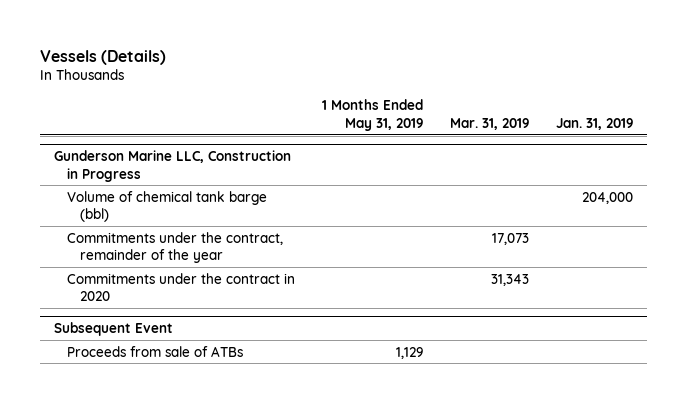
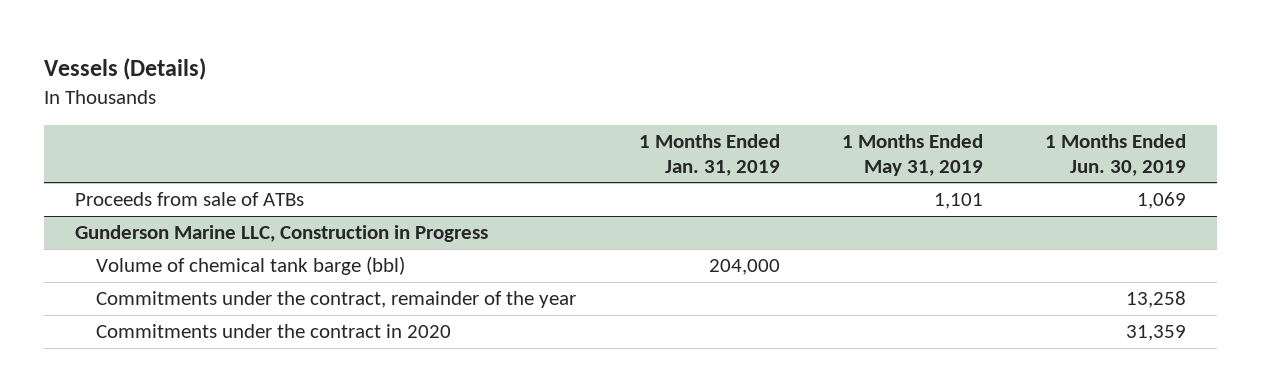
- | 1 Months Ended May 31, 2019 | Mar. 31, 2019 | Jan. 31, 2019
+ | 1 Months Ended Jan. 31, 2019 | 1 Months Ended May 31, 2019 | 1 Months Ended Jun. 30, 2019
+ Proceeds from sale of ATBs | | 1,101 | 1,069
- Subsequent Event
- Proceeds from sale of ATBs | 1,129 | |

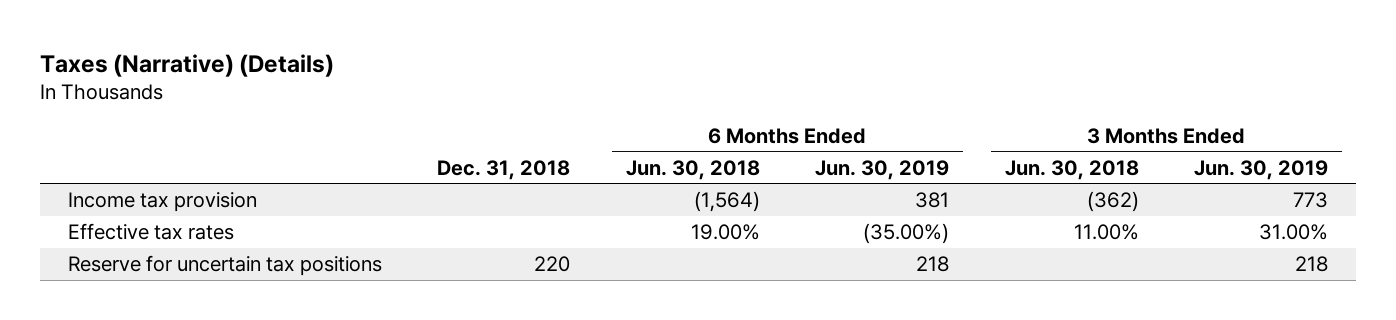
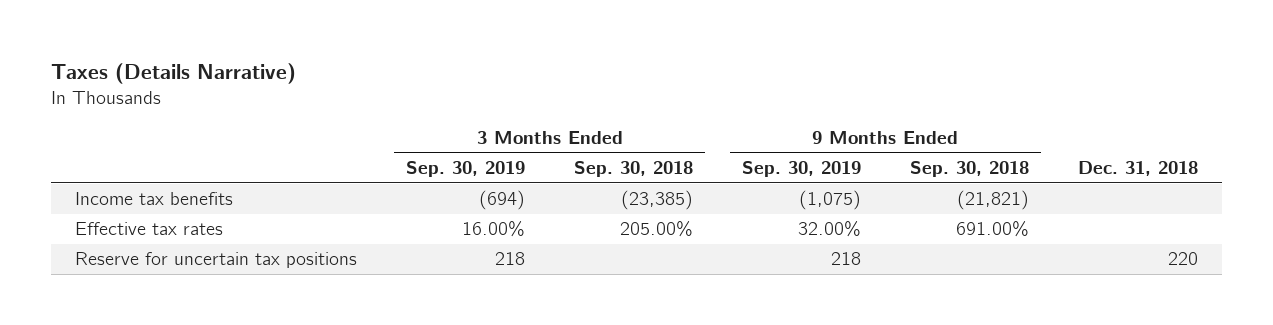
- Taxes (Narrative) (Details)
+ Taxes (Details Narrative)
- | Dec. 31, 2018 | 6 Months Ended Jun. 30, 2018 | 6 Months Ended Jun. 30, 2019 | 3 Months Ended Jun. 30, 2018 | 3 Months Ended Jun. 30, 2019
+ | 3 Months Ended Sep. 30, 2019 | 3 Months Ended Sep. 30, 2018 | 9 Months Ended Sep. 30, 2019 | 9 Months Ended Sep. 30, 2018 | Dec. 31, 2018
- Income tax provision | | (1,564) | 381 | (362) | 773
+ Income tax benefits | (694) | (23,385) | (1,075) | (21,821) |

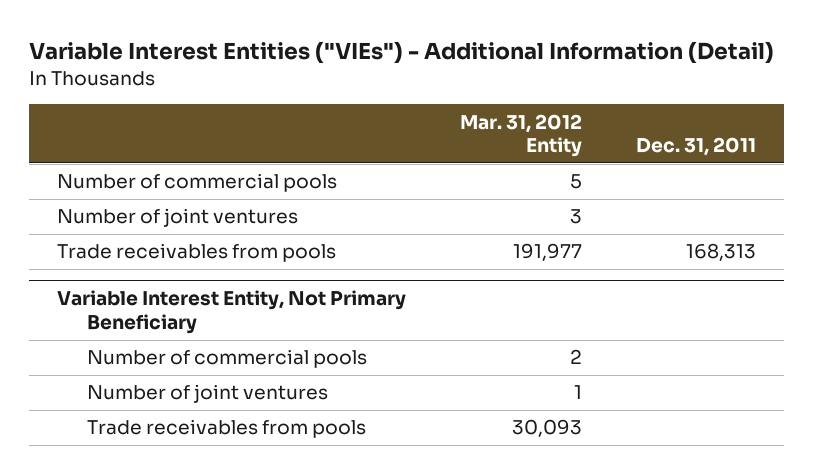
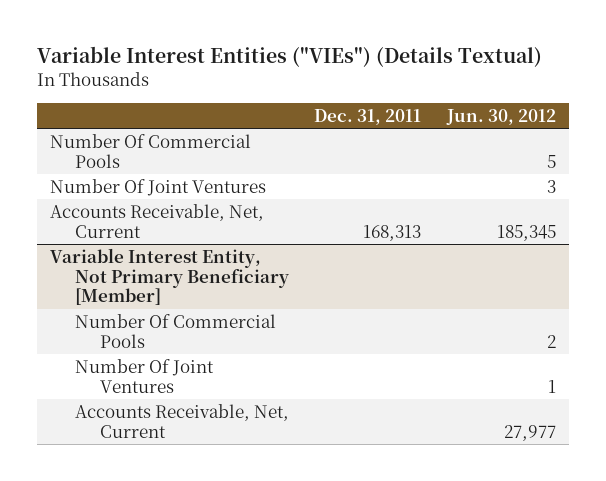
- Variable Interest Entities ("VIEs") - Additional Information (Detail)
+ Variable Interest Entities ("VIEs") (Details Textual)
- | Mar. 31, 2012 Entity | Dec. 31, 2011
+ | Dec. 31, 2011 | Jun. 30, 2012
- Number of commercial pools | 5 |
- Number of joint ventures | 3 |
- Trade receivables from pools | 191,977 | 168,313
- Variable Interest Entity, Not Primary Beneficiary
- Number of commercial pools | 2 |
- Number of joint ventures | 1 |
- Trade receivables from pools | 30,093 |
+ Number Of Commercial Pools | | 5
+ Number Of Joint Ventures | | 3
+ Accounts Receivable, Net, Current | 168,313 | 185,345
+ Variable Interest Entity, Not Primary Beneficiary [Member]
+ Number Of Commercial Pools | | 2
+ Number Of Joint Ventures | | 1
+ Accounts Receivable, Net, Current | | 27,977

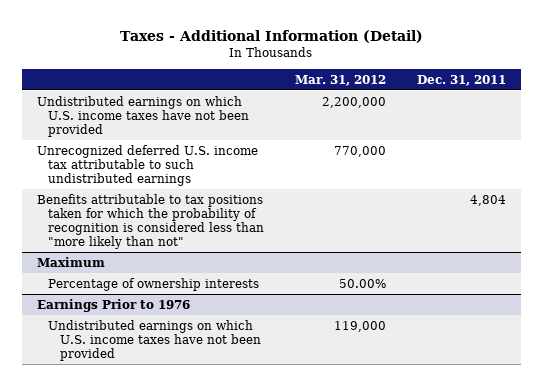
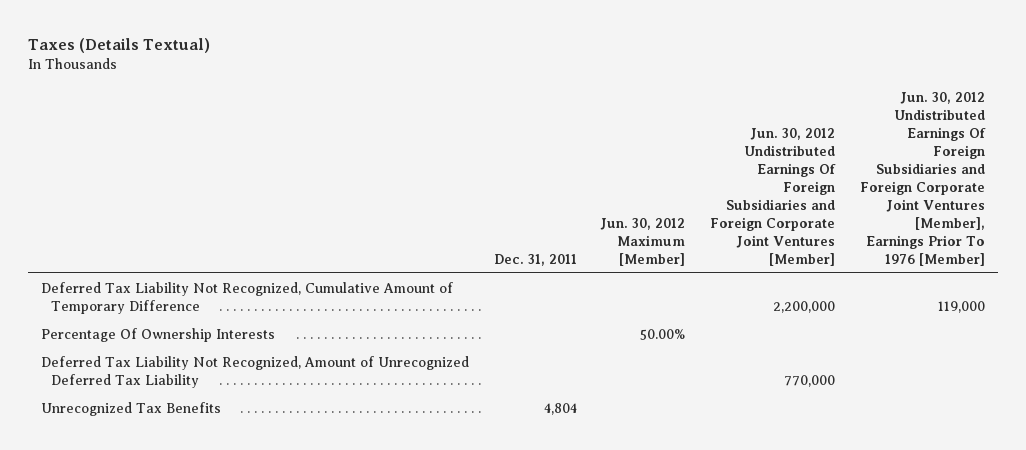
- Taxes - Additional Information (Detail)
+ Taxes (Details Textual)
- | Mar. 31, 2012 | Dec. 31, 2011
+ | Dec. 31, 2011 | Jun. 30, 2012 Maximum [Member] | Jun. 30, 2012 Undistributed Earnings Of Foreign Subsidiaries and Foreign Corporate Joint Ventures [Member] | Jun. 30, 2012 Undistributed Earnings Of Foreign Subsidiaries and Foreign Corporate Joint Ventures [Member], Earnings Prior To 1976 [Member]
- Undistributed earnings on which U.S. income taxes have not been provided | 2,200,000 |
- Unrecognized deferred U.S. income tax attributable to such undistributed earnings | 770,000 |
- Benefits attributable to tax positions taken for which the probability of recognition is considered less than "more likely than not" | | 4,804
- Maximum
- Percentage of ownership interests | 50.00% |
- Earnings Prior to 1976
- Undistributed earnings on which U.S. income taxes have not been provided | 119,000 |
+ Deferred Tax Liability Not Recognized, Cumulative Amount of Temporary Difference | | | 2,200,000 | 119,000
+ Percentage Of Ownership Interests | | 50.00% | |
+ Deferred Tax Liability Not Recognized, Amount of Unrecognized Deferred Tax Liability | | | 770,000 |
+ Unrecognized Tax Benefits | 4,804 | | |

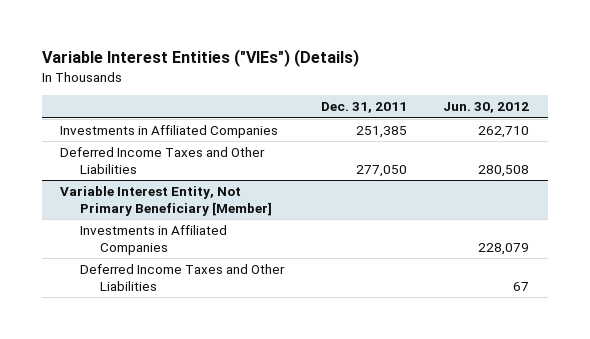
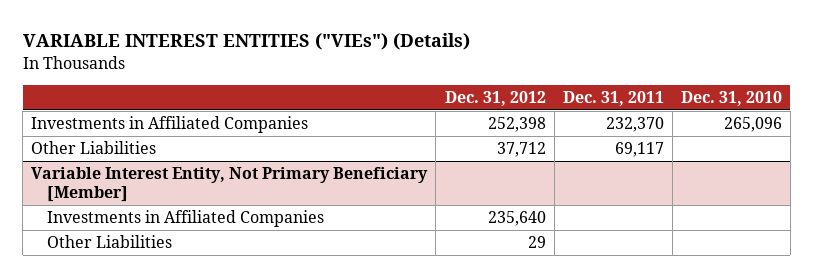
- Variable Interest Entities ("VIEs") (Details)
+ VARIABLE INTEREST ENTITIES ("VIEs") (Details)
- | Dec. 31, 2011 | Jun. 30, 2012
+ | Dec. 31, 2012 | Dec. 31, 2011 | Dec. 31, 2010
- Investments in Affiliated Companies | 251,385 | 262,710
- Deferred Income Taxes and Other Liabilities | 277,050 | 280,508
+ Investments in Affiliated Companies | 252,398 | 232,370 | 265,096
+ Other Liabilities | 37,712 | 69,117 |
@ Variable Interest Entity, Not Primary Beneficiary [Member]
- Deferred Income Taxes and Other Liabilities | | 67
+ Other Liabilities | 29 | |

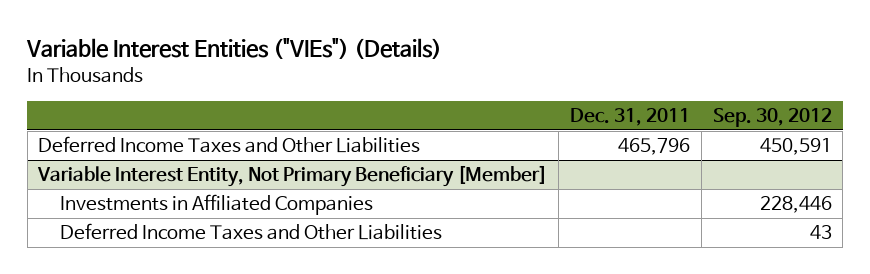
- VARIABLE INTEREST ENTITIES ("VIEs") (Details)
+ Variable Interest Entities ("VIEs") (Details)
- | Dec. 31, 2012 | Dec. 31, 2011 | Dec. 31, 2010
+ | Dec. 31, 2011 | Sep. 30, 2012
- Investments in Affiliated Companies | 252,398 | 232,370 | 265,096
- Other Liabilities | 37,712 | 69,117 |
+ Deferred Income Taxes and Other Liabilities | 465,796 | 450,591
@ Variable Interest Entity, Not Primary Beneficiary [Member]
- Other Liabilities | 29 | |
+ Deferred Income Taxes and Other Liabilities | | 43

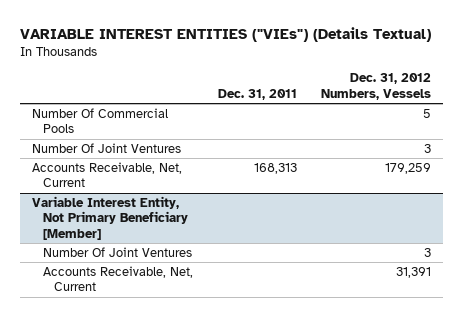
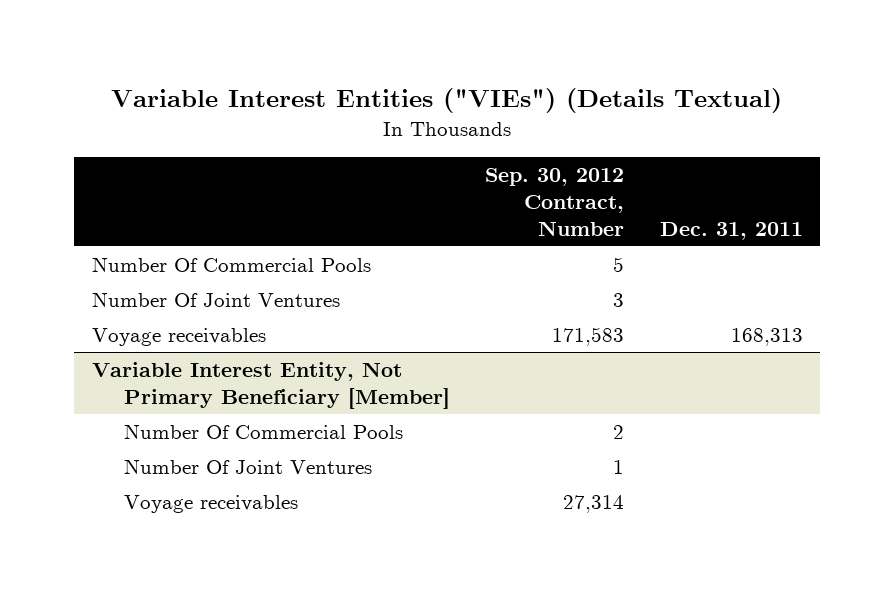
- VARIABLE INTEREST ENTITIES ("VIEs") (Details Textual)
+ Variable Interest Entities ("VIEs") (Details Textual)
- | Dec. 31, 2011 | Dec. 31, 2012 Numbers, Vessels
+ | Sep. 30, 2012 Contract, Number | Dec. 31, 2011
- Accounts Receivable, Net, Current | 168,313 | 179,259
+ Voyage receivables | 171,583 | 168,313
@ Variable Interest Entity, Not Primary Beneficiary [Member]
+ Number Of Commercial Pools | 2 |
- Accounts Receivable, Net, Current | | 31,391
+ Voyage receivables | 27,314 |

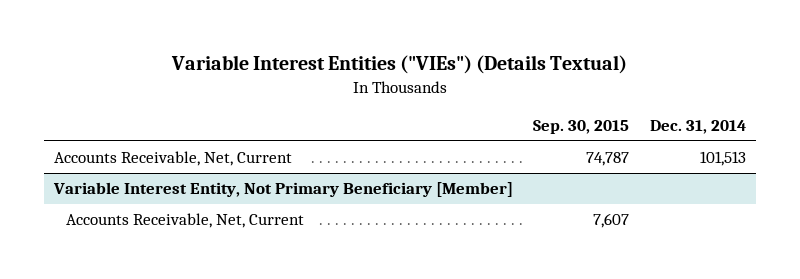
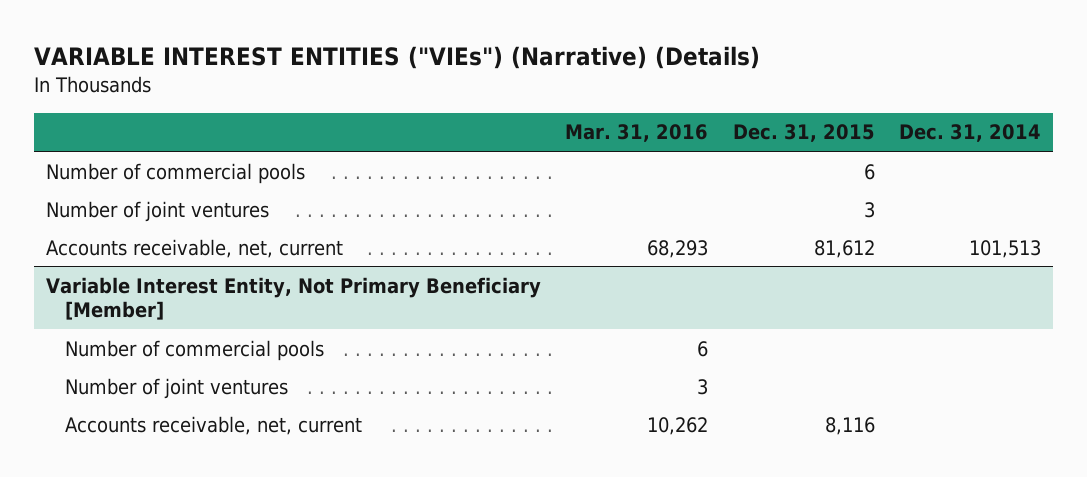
- Variable Interest Entities ("VIEs") (Details Textual)
+ VARIABLE INTEREST ENTITIES ("VIEs") (Narrative) (Details)
- | Sep. 30, 2015 | Dec. 31, 2014
+ | Mar. 31, 2016 | Dec. 31, 2015 | Dec. 31, 2014
- Accounts Receivable, Net, Current | 74,787 | 101,513
+ Number of commercial pools | | 6 |
+ Number of joint ventures | | 3 |
+ Accounts receivable, net, current | 68,293 | 81,612 | 101,513
@ Variable Interest Entity, Not Primary Beneficiary [Member]
- Accounts Receivable, Net, Current | 7,607 |
+ Number of commercial pools | 6 | |
+ Number of joint ventures | 3 | |
+ Accounts receivable, net, current | 10,262 | 8,116 |

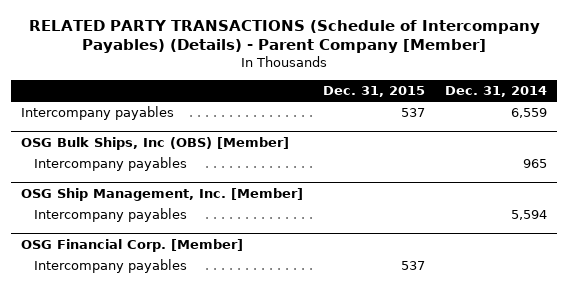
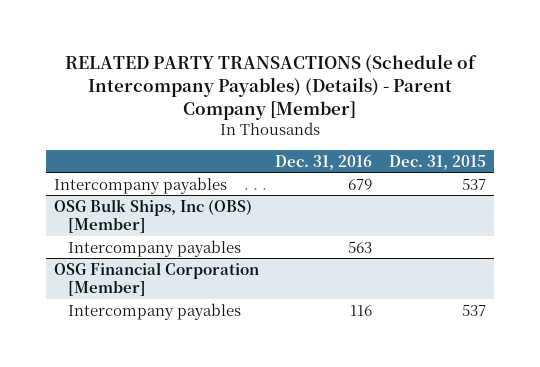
- | Dec. 31, 2015 | Dec. 31, 2014
+ | Dec. 31, 2016 | Dec. 31, 2015
- OSG Ship Management, Inc. [Member]
- Intercompany payables | | 5,594
- OSG Financial Corp. [Member]
+ OSG Financial Corporation [Member]

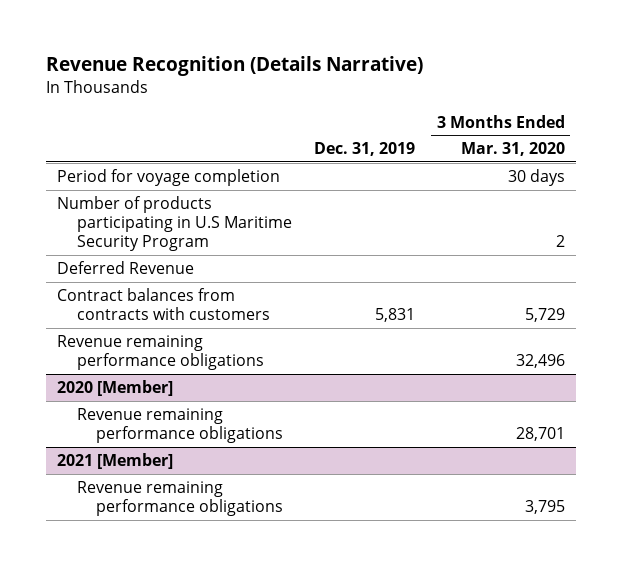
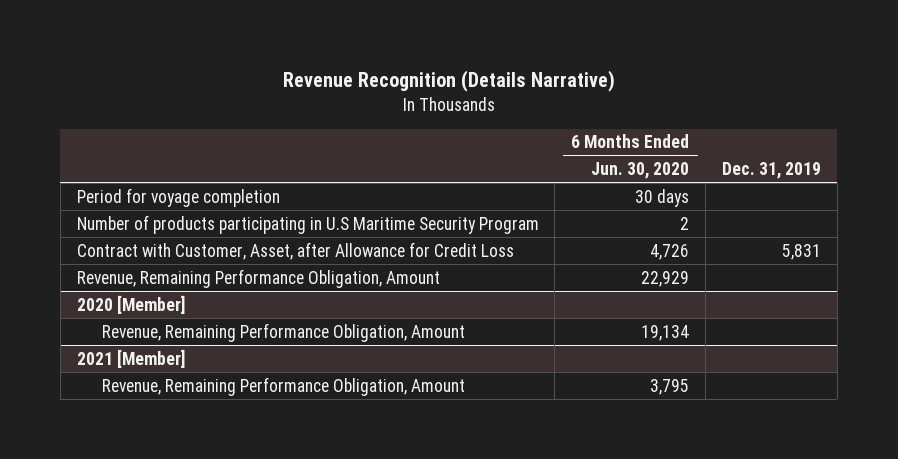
- | Dec. 31, 2019 | 3 Months Ended Mar. 31, 2020
+ | 6 Months Ended Jun. 30, 2020 | Dec. 31, 2019
- Deferred Revenue
- Contract balances from contracts with customers | 5,831 | 5,729
- Revenue remaining performance obligations | | 32,496
+ Contract with Customer, Asset, after Allowance for Credit Loss | 4,726 | 5,831
+ Revenue, Remaining Performance Obligation, Amount | 22,929 |
@ 2020 [Member]
- Revenue remaining performance obligations | | 28,701
+ Revenue, Remaining Performance Obligation, Amount | 19,134 |
@ 2021 [Member]
- Revenue remaining performance obligations | | 3,795
+ Revenue, Remaining Performance Obligation, Amount | 3,795 |

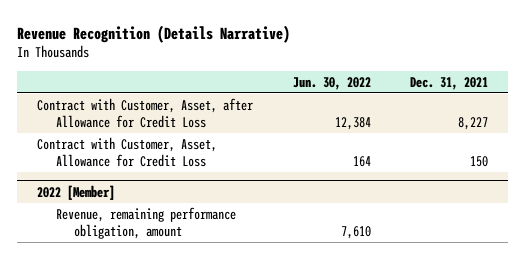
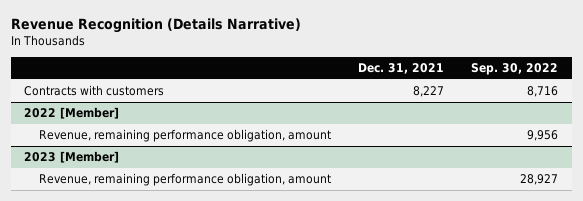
- | Jun. 30, 2022 | Dec. 31, 2021
+ | Dec. 31, 2021 | Sep. 30, 2022
- Contract with Customer, Asset, after Allowance for Credit Loss | 12,384 | 8,227
- Contract with Customer, Asset, Allowance for Credit Loss | 164 | 150
+ Contracts with customers | 8,227 | 8,716
+ 2023 [Member]
+ Revenue, remaining performance obligation, amount | | 28,927

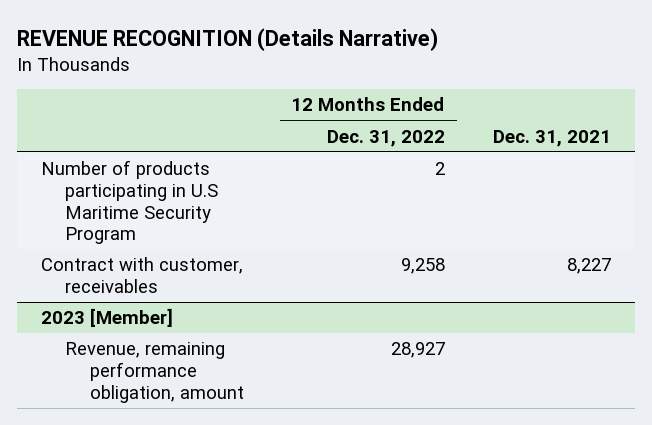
- Revenue Recognition (Details Narrative)
+ REVENUE RECOGNITION (Details Narrative)
- | Dec. 31, 2021 | Sep. 30, 2022
+ | 12 Months Ended Dec. 31, 2022 | Dec. 31, 2021
- Contracts with customers | 8,227 | 8,716
- 2022 [Member]
- Revenue, remaining performance obligation, amount | | 9,956
+ Number of products participating in U.S Maritime Security Program | 2 |
+ Contract with customer, receivables | 9,258 | 8,227

